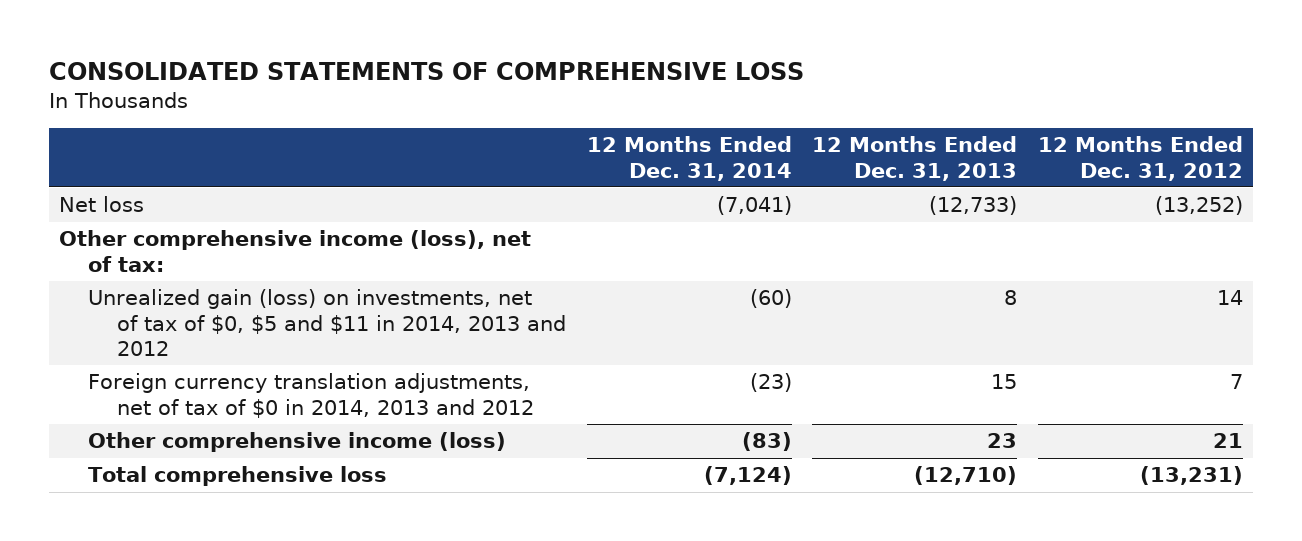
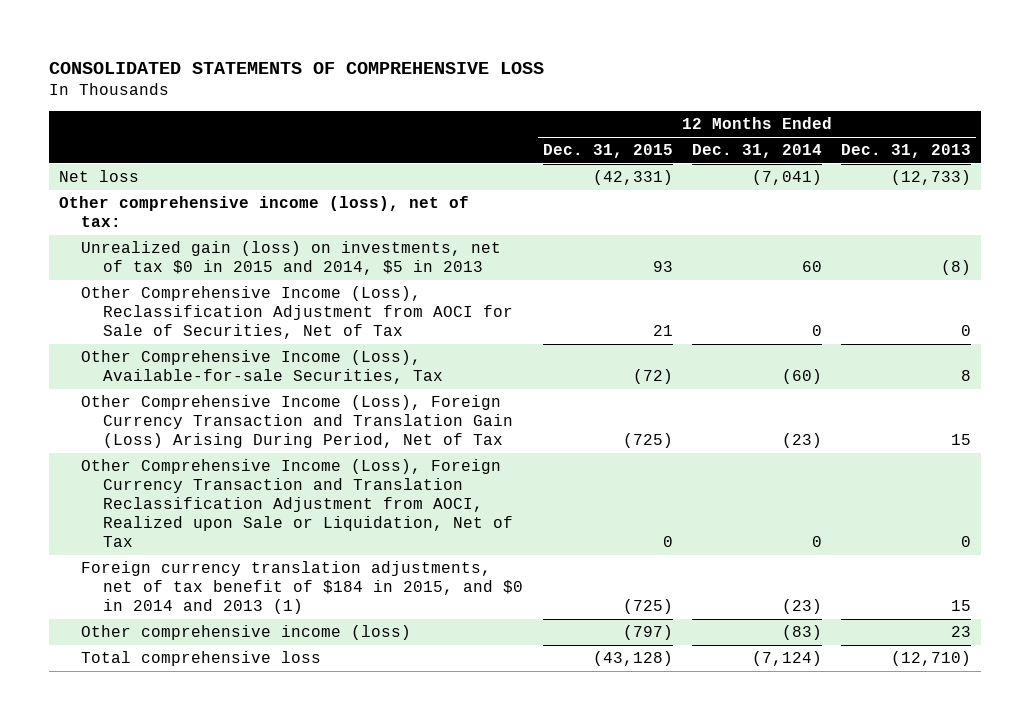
- | 12 Months Ended Dec. 31, 2014 | 12 Months Ended Dec. 31, 2013 | 12 Months Ended Dec. 31, 2012
+ | 12 Months Ended Dec. 31, 2015 | 12 Months Ended Dec. 31, 2014 | 12 Months Ended Dec. 31, 2013
- Unrealized gain (loss) on investments, net of tax of $0, $5 and $11 in 2014, 2013 and 2012 | (60) | 8 | 14
- Foreign currency translation adjustments, net of tax of $0 in 2014, 2013 and 2012 | (23) | 15 | 7
+ Unrealized gain (loss) on investments, net of tax $0 in 2015 and 2014, $5 in 2013 | 93 | 60 | (8)
+ Other Comprehensive Income (Loss), Reclassification Adjustment from AOCI for Sale of Securities, Net of Tax | 21 | 0 | 0
+ Other Comprehensive Income (Loss), Available-for-sale Securities, Tax | (72) | (60) | 8
+ Other Comprehensive Income (Loss), Foreign Currency Transaction and Translation Gain (Loss) Arising During Period, Net of Tax | (725) | (23) | 15
+ Other Comprehensive Income (Loss), Foreign Currency Transaction and Translation Reclassification Adjustment from AOCI, Realized upon Sale or Liquidation, Net of Tax | 0 | 0 | 0
+ Foreign currency translation adjustments, net of tax benefit of $184 in 2015, and $0 in 2014 and 2013 (1) | (725) | (23) | 15

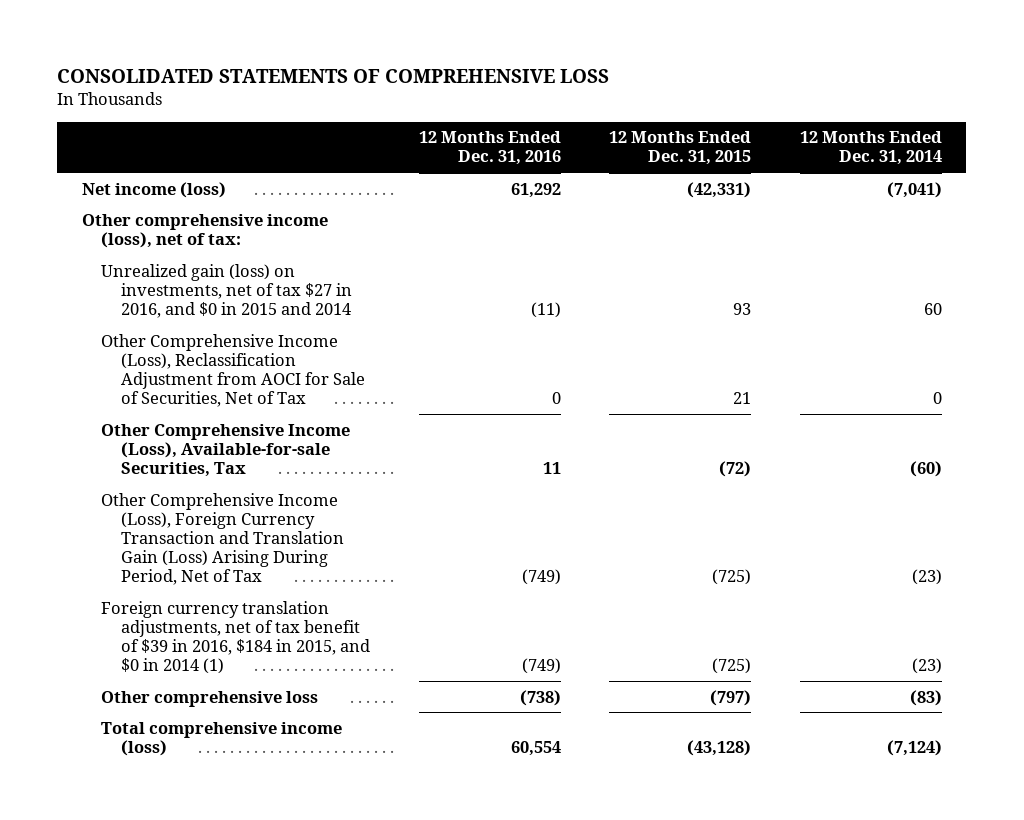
- | 12 Months Ended Dec. 31, 2015 | 12 Months Ended Dec. 31, 2014 | 12 Months Ended Dec. 31, 2013
+ | 12 Months Ended Dec. 31, 2016 | 12 Months Ended Dec. 31, 2015 | 12 Months Ended Dec. 31, 2014
- Net loss | (42,331) | (7,041) | (12,733)
+ Net income (loss) | 61,292 | (42,331) | (7,041)
- Unrealized gain (loss) on investments, net of tax $0 in 2015 and 2014, $5 in 2013 | 93 | 60 | (8)
+ Unrealized gain (loss) on investments, net of tax $27 in 2016, and $0 in 2015 and 2014 | (11) | 93 | 60
- Other Comprehensive Income (Loss), Foreign Currency Transaction and Translation Reclassification Adjustment from AOCI, Realized upon Sale or Liquidation, Net of Tax | 0 | 0 | 0
- Foreign currency translation adjustments, net of tax benefit of $184 in 2015, and $0 in 2014 and 2013 (1) | (725) | (23) | 15
- Other comprehensive income (loss) | (797) | (83) | 23
- Total comprehensive loss | (43,128) | (7,124) | (12,710)
+ Foreign currency translation adjustments, net of tax benefit of $39 in 2016, $184 in 2015, and $0 in 2014 (1) | (749) | (725) | (23)
+ Other comprehensive loss | (738) | (797) | (83)
+ Total comprehensive income (loss) | 60,554 | (43,128) | (7,124)

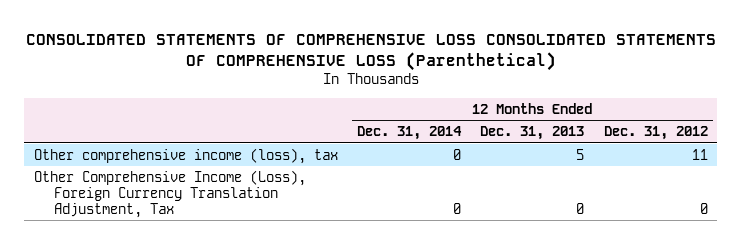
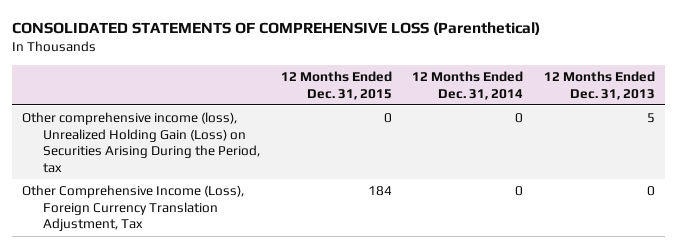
- CONSOLIDATED STATEMENTS OF COMPREHENSIVE LOSS CONSOLIDATED STATEMENTS OF COMPREHENSIVE LOSS (Parenthetical)
+ CONSOLIDATED STATEMENTS OF COMPREHENSIVE LOSS (Parenthetical)
- | 12 Months Ended Dec. 31, 2014 | 12 Months Ended Dec. 31, 2013 | 12 Months Ended Dec. 31, 2012
+ | 12 Months Ended Dec. 31, 2015 | 12 Months Ended Dec. 31, 2014 | 12 Months Ended Dec. 31, 2013
- Other comprehensive income (loss), tax | 0 | 5 | 11
+ Other comprehensive income (loss), Unrealized Holding Gain (Loss) on Securities Arising During the Period, tax | 0 | 0 | 5

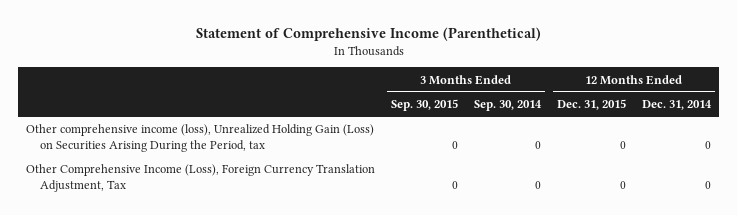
- CONSOLIDATED STATEMENTS OF COMPREHENSIVE LOSS (Parenthetical)
+ Statement of Comprehensive Income (Parenthetical)
- | 12 Months Ended Dec. 31, 2015 | 12 Months Ended Dec. 31, 2014 | 12 Months Ended Dec. 31, 2013
+ | 3 Months Ended Sep. 30, 2015 | 3 Months Ended Sep. 30, 2014 | 12 Months Ended Dec. 31, 2015 | 12 Months Ended Dec. 31, 2014
- Other Comprehensive Income (Loss), Foreign Currency Translation Adjustment, Tax | 184 | 0 | 0
+ Other Comprehensive Income (Loss), Foreign Currency Translation Adjustment, Tax | 0 | 0 | 0 | 0

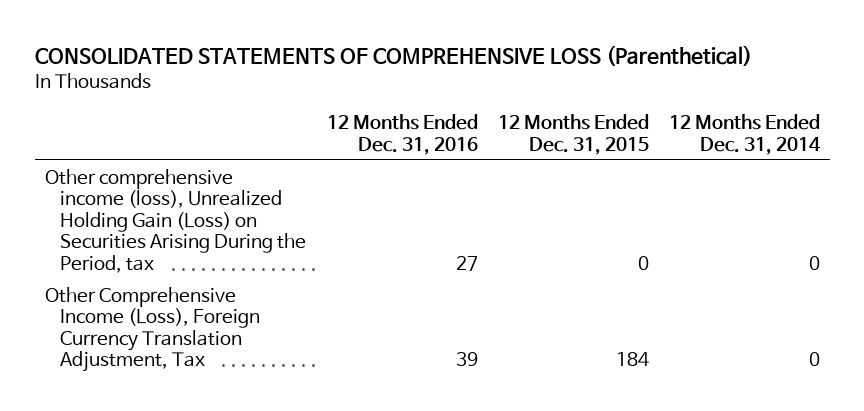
- Statement of Comprehensive Income (Parenthetical)
+ CONSOLIDATED STATEMENTS OF COMPREHENSIVE LOSS (Parenthetical)
- | 3 Months Ended Sep. 30, 2015 | 3 Months Ended Sep. 30, 2014 | 12 Months Ended Dec. 31, 2015 | 12 Months Ended Dec. 31, 2014
+ | 12 Months Ended Dec. 31, 2016 | 12 Months Ended Dec. 31, 2015 | 12 Months Ended Dec. 31, 2014
- Other Comprehensive Income (Loss), Foreign Currency Translation Adjustment, Tax | 0 | 0 | 0 | 0
+ Other Comprehensive Income (Loss), Foreign Currency Translation Adjustment, Tax | 39 | 184 | 0

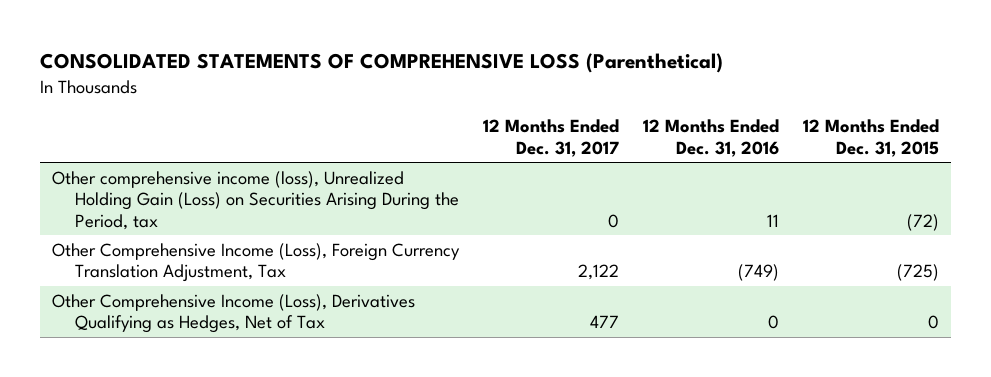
- | 12 Months Ended Dec. 31, 2016 | 12 Months Ended Dec. 31, 2015 | 12 Months Ended Dec. 31, 2014
+ | 12 Months Ended Dec. 31, 2017 | 12 Months Ended Dec. 31, 2016 | 12 Months Ended Dec. 31, 2015
- Other comprehensive income (loss), Unrealized Holding Gain (Loss) on Securities Arising During the Period, tax | 27 | 0 | 0
- Other Comprehensive Income (Loss), Foreign Currency Translation Adjustment, Tax | 39 | 184 | 0
+ Other comprehensive income (loss), Unrealized Holding Gain (Loss) on Securities Arising During the Period, tax | 0 | 11 | (72)
+ Other Comprehensive Income (Loss), Foreign Currency Translation Adjustment, Tax | 2,122 | (749) | (725)
+ Other Comprehensive Income (Loss), Derivatives Qualifying as Hedges, Net of Tax | 477 | 0 | 0

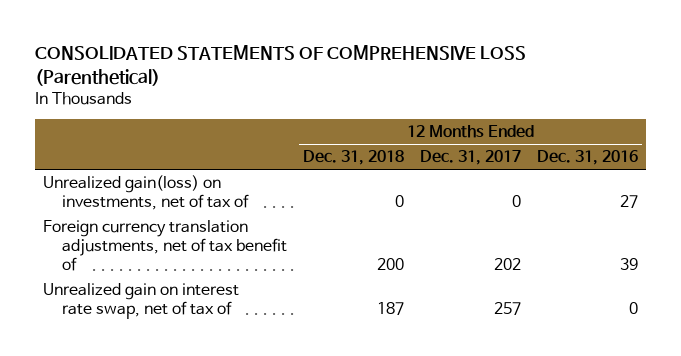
- | 12 Months Ended Dec. 31, 2017 | 12 Months Ended Dec. 31, 2016 | 12 Months Ended Dec. 31, 2015
+ | 12 Months Ended Dec. 31, 2018 | 12 Months Ended Dec. 31, 2017 | 12 Months Ended Dec. 31, 2016
- Other comprehensive income (loss), Unrealized Holding Gain (Loss) on Securities Arising During the Period, tax | 0 | 11 | (72)
- Other Comprehensive Income (Loss), Foreign Currency Translation Adjustment, Tax | 2,122 | (749) | (725)
- Other Comprehensive Income (Loss), Derivatives Qualifying as Hedges, Net of Tax | 477 | 0 | 0
+ Unrealized gain(loss) on investments, net of tax of | 0 | 0 | 27
+ Foreign currency translation adjustments, net of tax benefit of | 200 | 202 | 39
+ Unrealized gain on interest rate swap, net of tax of | 187 | 257 | 0

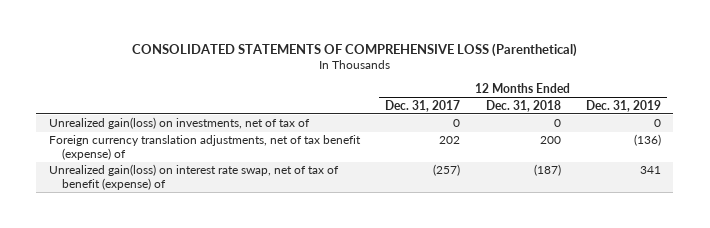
- | 12 Months Ended Dec. 31, 2018 | 12 Months Ended Dec. 31, 2017 | 12 Months Ended Dec. 31, 2016
+ | 12 Months Ended Dec. 31, 2017 | 12 Months Ended Dec. 31, 2018 | 12 Months Ended Dec. 31, 2019
- Foreign currency translation adjustments, net of tax benefit of | 200 | 202 | 39
- Unrealized gain on interest rate swap, net of tax of | 187 | 257 | 0
+ Foreign currency translation adjustments, net of tax benefit (expense) of | 202 | 200 | (136)
+ Unrealized gain(loss) on interest rate swap, net of tax of benefit (expense) of | (257) | (187) | 341

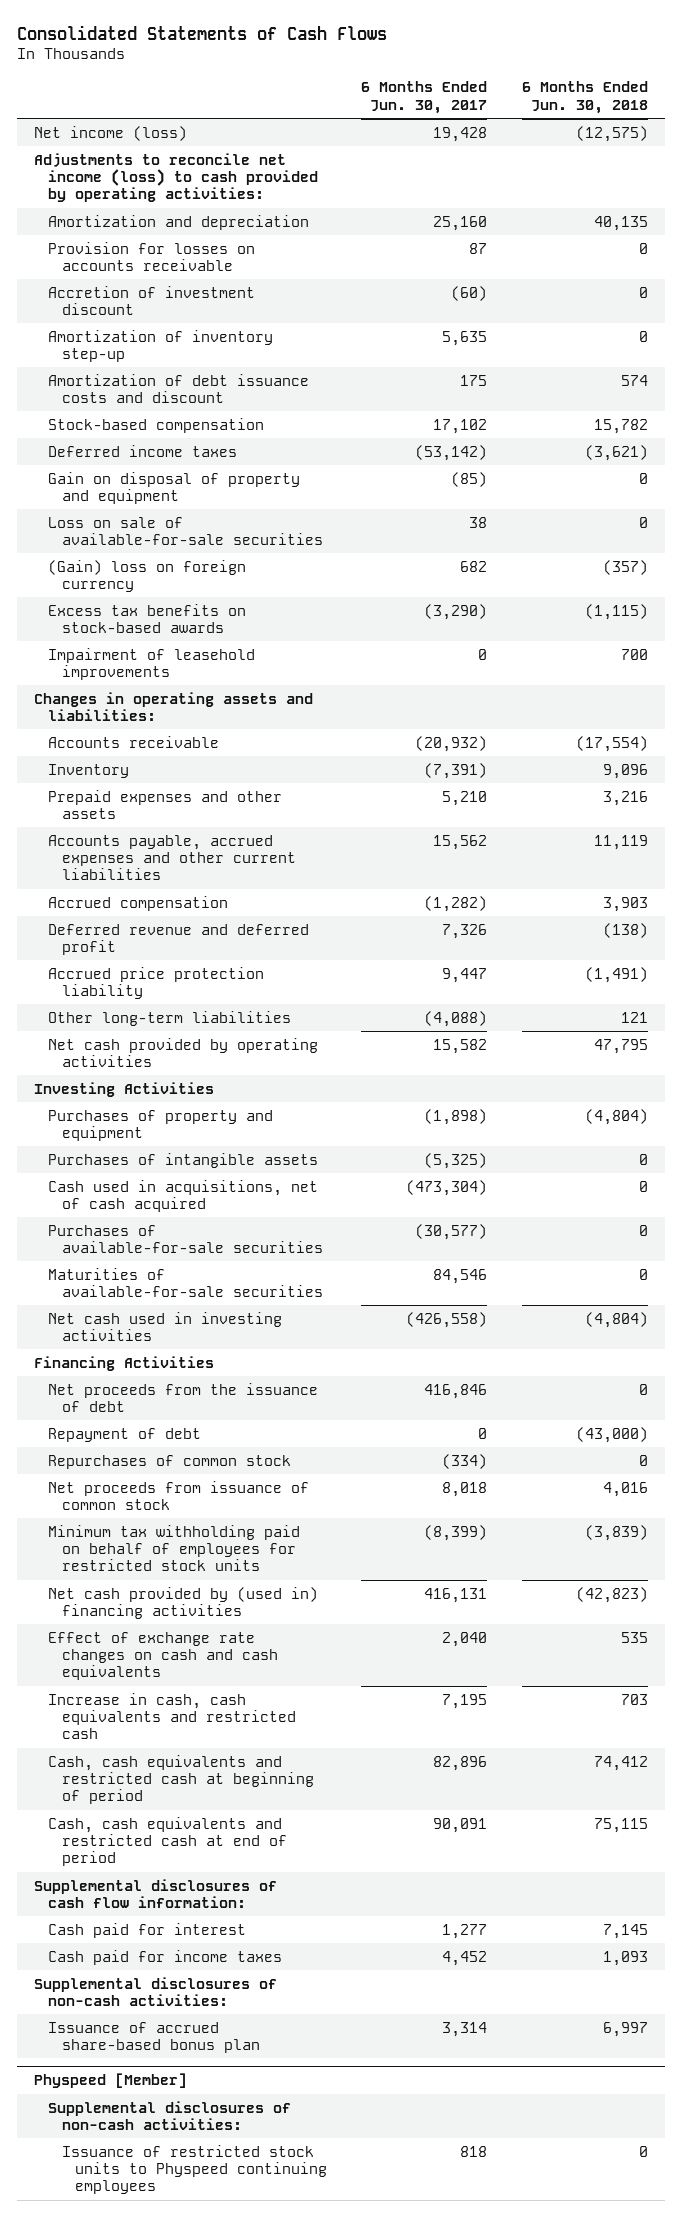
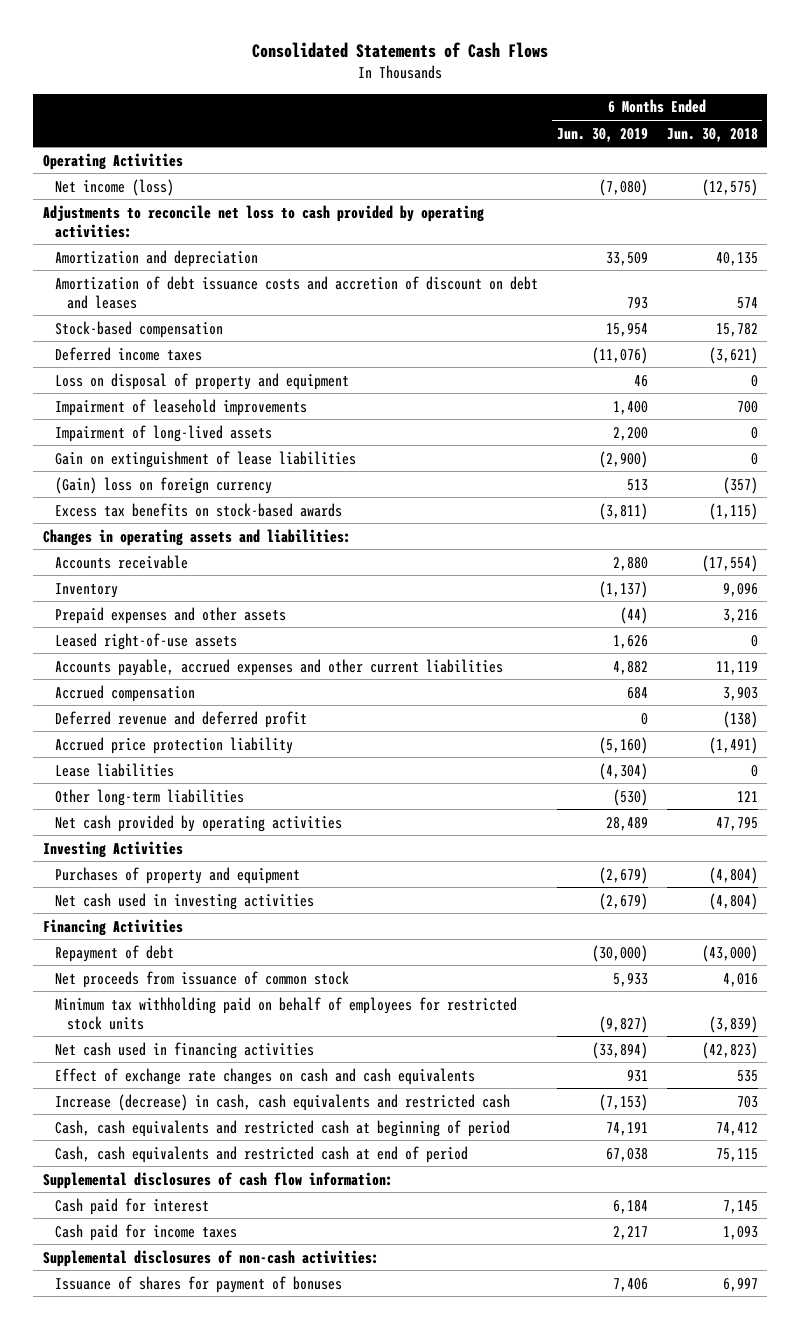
- | 6 Months Ended Jun. 30, 2017 | 6 Months Ended Jun. 30, 2018
+ | 6 Months Ended Jun. 30, 2019 | 6 Months Ended Jun. 30, 2018
+ Operating Activities
- Adjustments to reconcile net income (loss) to cash provided by operating activities:
+ Adjustments to reconcile net loss to cash provided by operating activities:
- Provision for losses on accounts receivable | 87 | 0
- Accretion of investment discount | (60) | 0
- Amortization of inventory step-up | 5,635 | 0
- Amortization of debt issuance costs and discount | 175 | 574
+ Amortization of debt issuance costs and accretion of discount on debt and leases | 793 | 574
- Gain on disposal of property and equipment | (85) | 0
- Loss on sale of available-for-sale securities | 38 | 0
+ Loss on disposal of property and equipment | 46 | 0
moved up: Impairment of leasehold improvements | 1,400 | 700
+ Impairment of long-lived assets | 2,200 | 0
+ Gain on extinguishment of lease liabilities | (2,900) | 0
+ Leased right-of-use assets | 1,626 | 0
+ Lease liabilities | (4,304) | 0
- Purchases of intangible assets | (5,325) | 0
- Cash used in acquisitions, net of cash acquired | (473,304) | 0
- Purchases of available-for-sale securities | (30,577) | 0
- Maturities of available-for-sale securities | 84,546 | 0
- Net proceeds from the issuance of debt | 416,846 | 0
- Repurchases of common stock | (334) | 0
- Net cash provided by (used in) financing activities | 416,131 | (42,823)
+ Net cash used in financing activities | (33,894) | (42,823)
- Increase in cash, cash equivalents and restricted cash | 7,195 | 703
+ Increase (decrease) in cash, cash equivalents and restricted cash | (7,153) | 703
- Issuance of accrued share-based bonus plan | 3,314 | 6,997
- Physpeed [Member]
- Supplemental disclosures of non-cash activities:
- Issuance of restricted stock units to Physpeed continuing employees | 818 | 0
+ Issuance of shares for payment of bonuses | 7,406 | 6,997

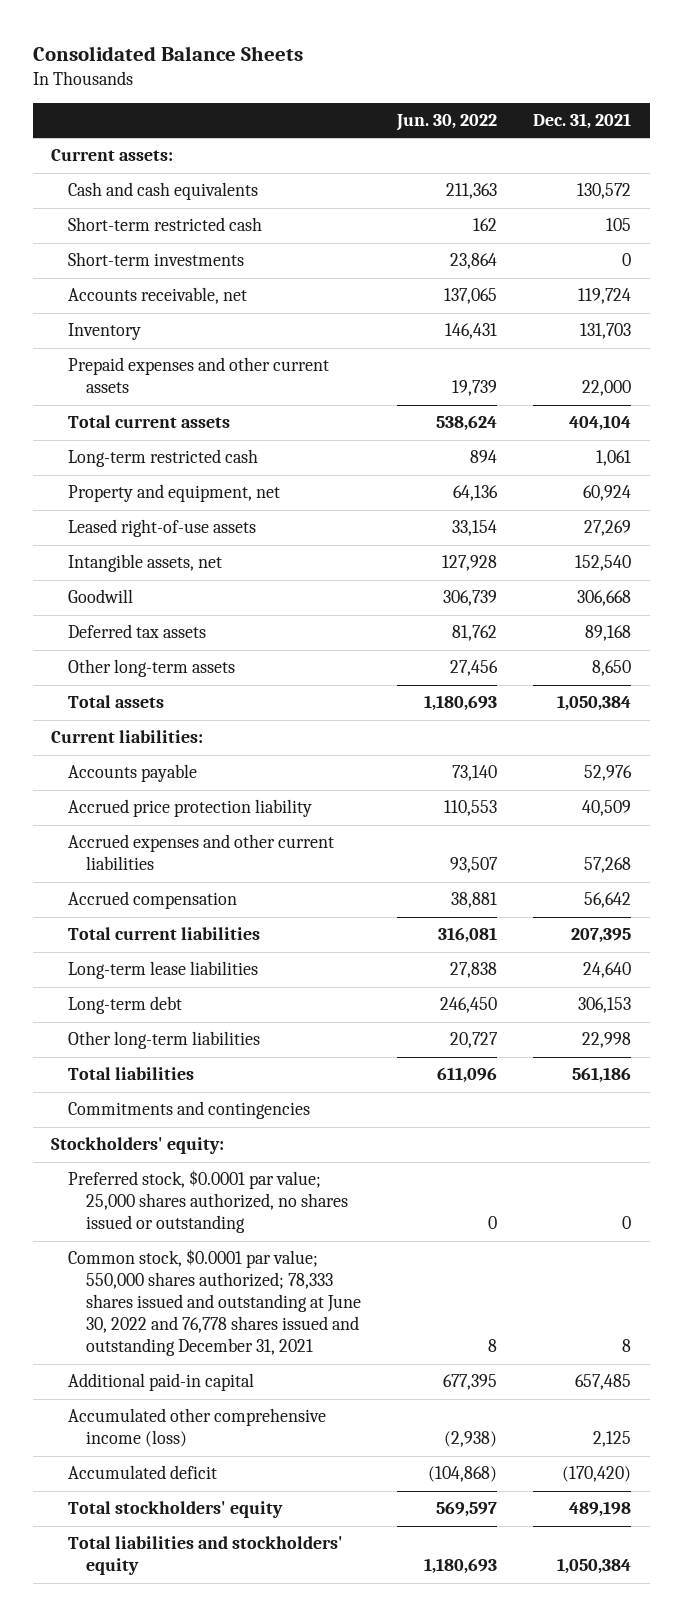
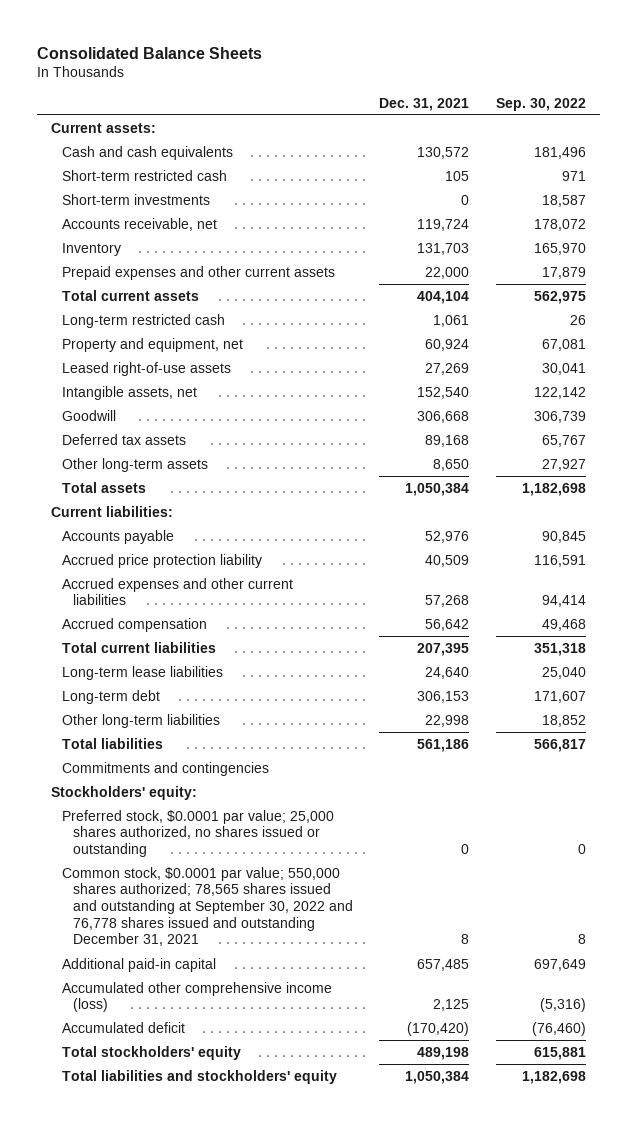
- | Jun. 30, 2022 | Dec. 31, 2021
+ | Dec. 31, 2021 | Sep. 30, 2022
- Common stock, $0.0001 par value; 550,000 shares authorized; 78,333 shares issued and outstanding at June 30, 2022 and 76,778 shares issued and outstanding December 31, 2021 | 8 | 8
+ Common stock, $0.0001 par value; 550,000 shares authorized; 78,565 shares issued and outstanding at September 30, 2022 and 76,778 shares issued and outstanding December 31, 2021 | 8 | 8

